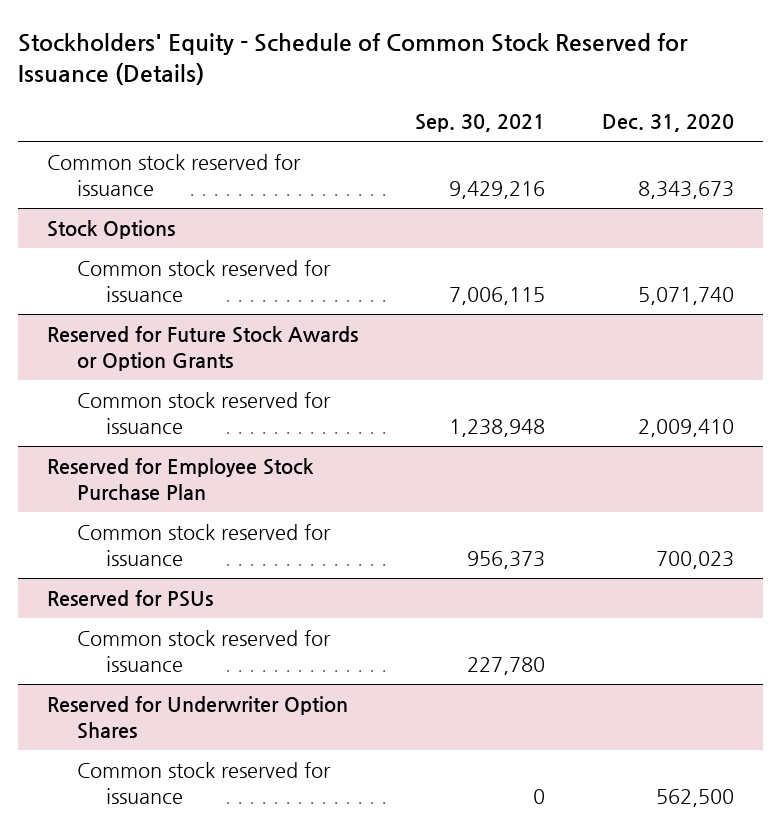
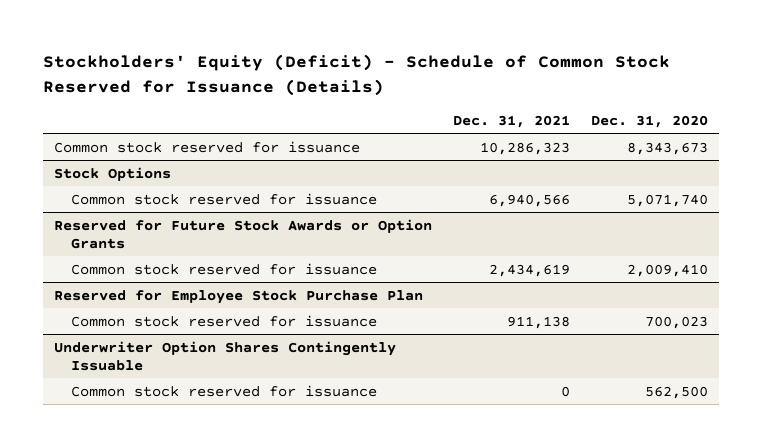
- Stockholders' Equity - Schedule of Common Stock Reserved for Issuance (Details)
+ Stockholders' Equity (Deficit) - Schedule of Common Stock Reserved for Issuance (Details)
- | Sep. 30, 2021 | Dec. 31, 2020
+ | Dec. 31, 2021 | Dec. 31, 2020
- Reserved for PSUs
- Common stock reserved for issuance | 227,780 |
- Reserved for Underwriter Option Shares
+ Underwriter Option Shares Contingently Issuable

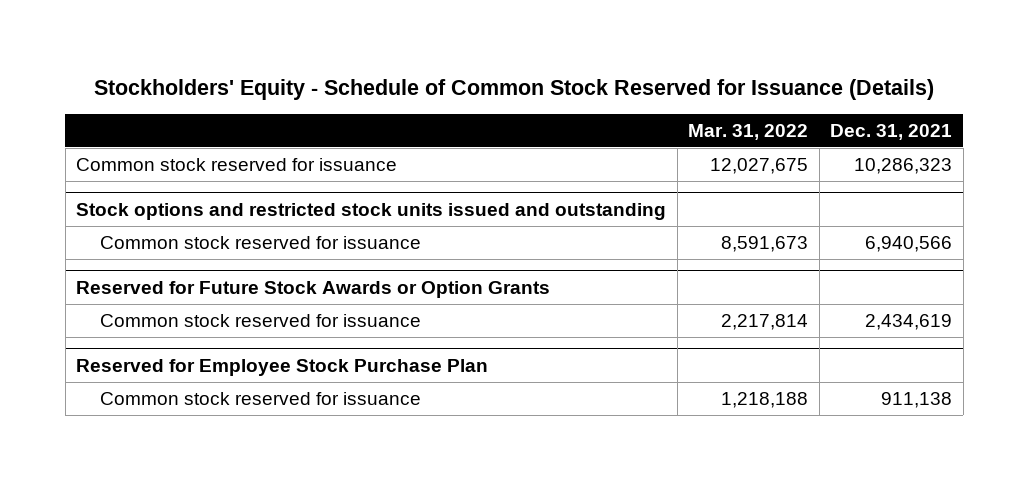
- Stockholders' Equity (Deficit) - Schedule of Common Stock Reserved for Issuance (Details)
+ Stockholders' Equity - Schedule of Common Stock Reserved for Issuance (Details)
- | Dec. 31, 2021 | Dec. 31, 2020
+ | Mar. 31, 2022 | Dec. 31, 2021
- Stock Options
+ Stock options and restricted stock units issued and outstanding
- Underwriter Option Shares Contingently Issuable
- Common stock reserved for issuance | 0 | 562,500

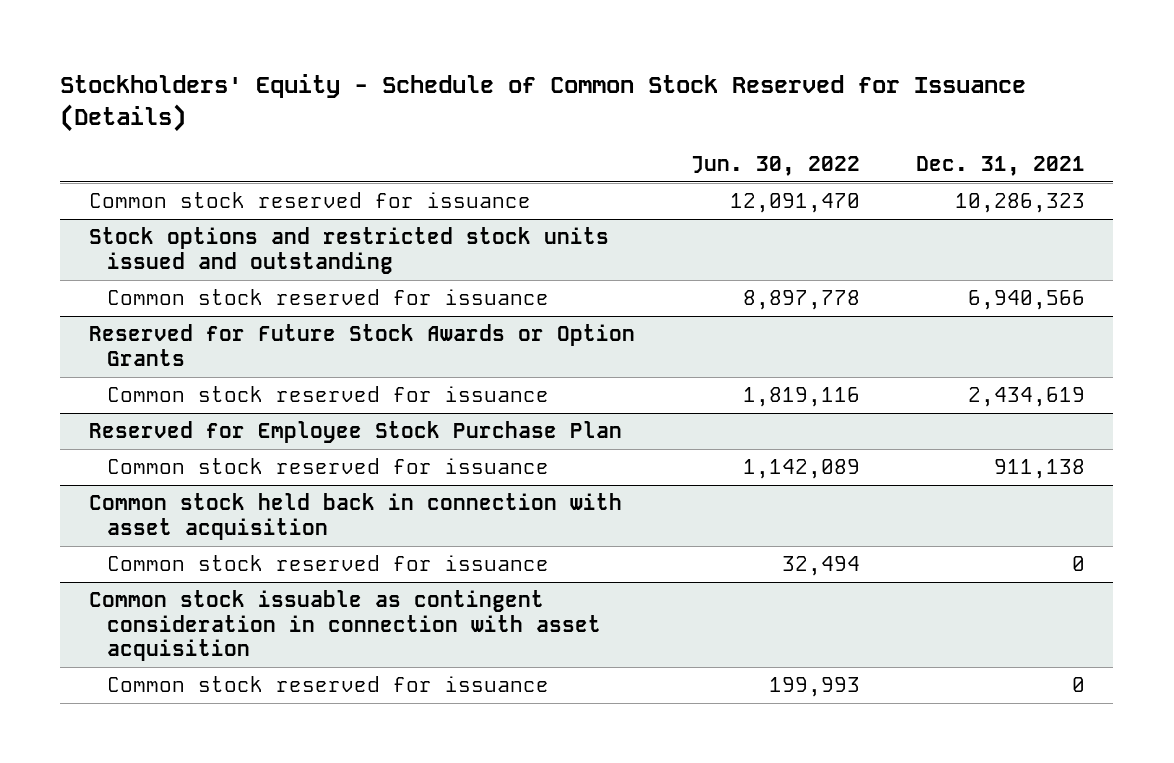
- | Mar. 31, 2022 | Dec. 31, 2021
+ | Jun. 30, 2022 | Dec. 31, 2021
+ Common stock held back in connection with asset acquisition
+ Common stock reserved for issuance | 32,494 | 0
+ Common stock issuable as contingent consideration in connection with asset acquisition
+ Common stock reserved for issuance | 199,993 | 0

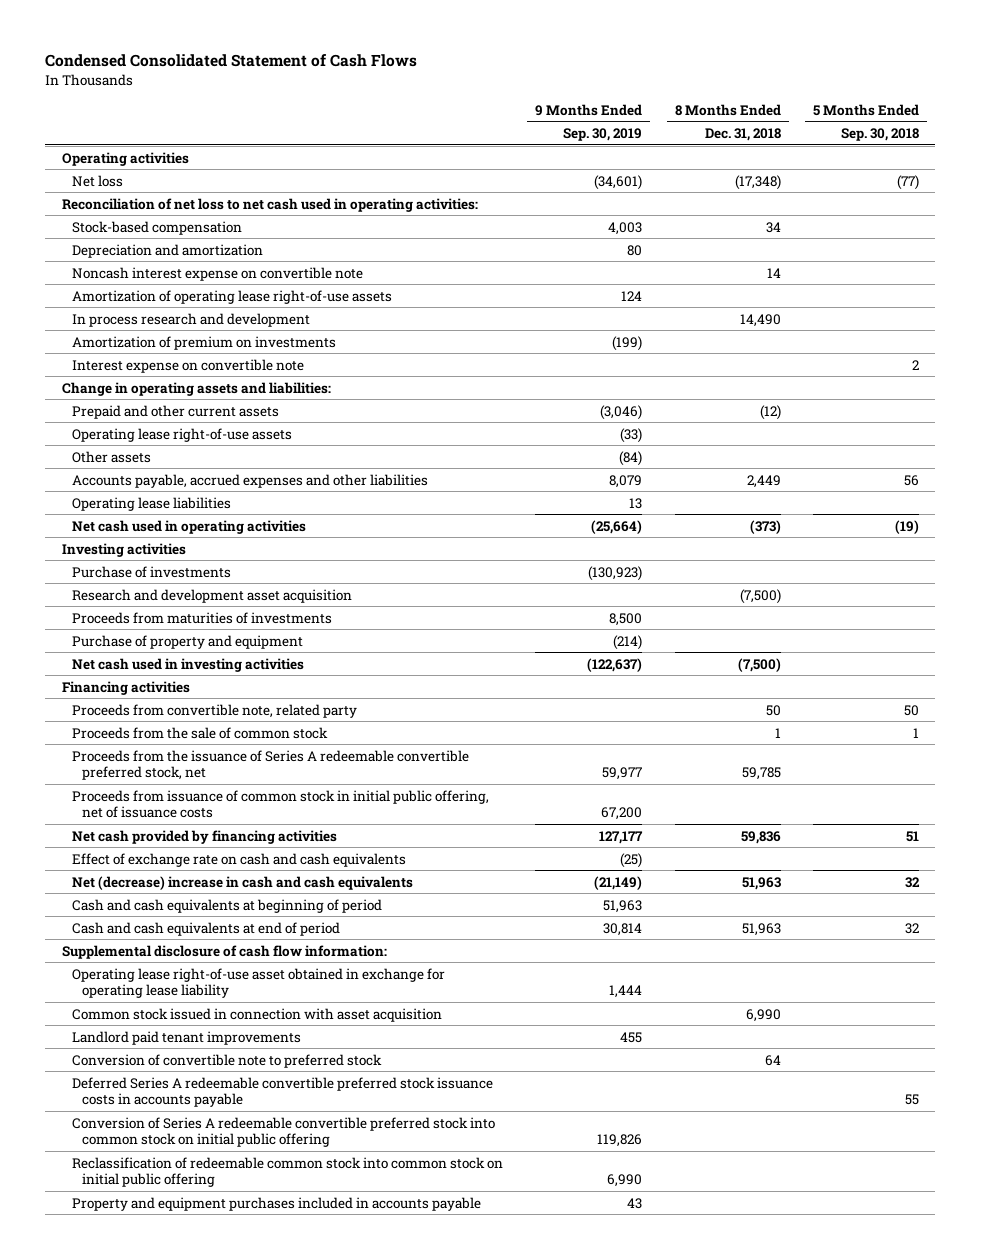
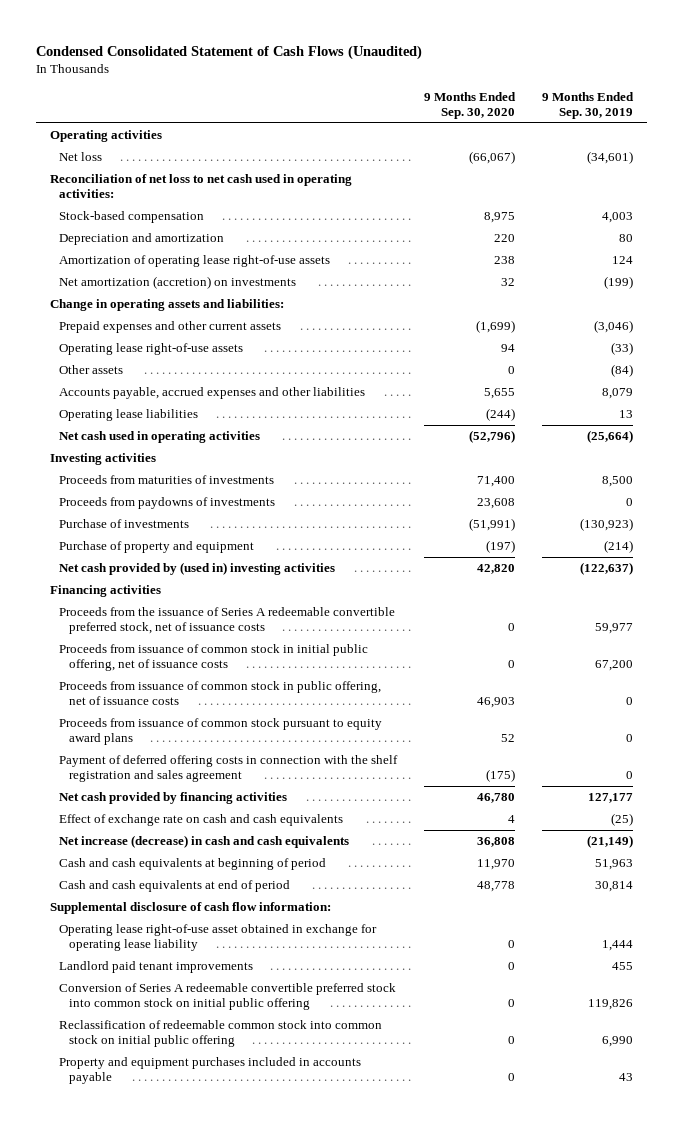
- Condensed Consolidated Statement of Cash Flows
+ Condensed Consolidated Statement of Cash Flows (Unaudited)
- | 9 Months Ended Sep. 30, 2019 | 8 Months Ended Dec. 31, 2018 | 5 Months Ended Sep. 30, 2018
+ | 9 Months Ended Sep. 30, 2020 | 9 Months Ended Sep. 30, 2019
- Noncash interest expense on convertible note | | 14 |
- In process research and development | | 14,490 |
- Amortization of premium on investments | (199) | |
- Interest expense on convertible note | | | 2
+ Net amortization (accretion) on investments | 32 | (199)
- Prepaid and other current assets | (3,046) | (12) |
+ Prepaid expenses and other current assets | (1,699) | (3,046)
- Research and development asset acquisition | | (7,500) |
+ Proceeds from paydowns of investments | 23,608 | 0
moved down: Purchase of investments | (51,991) | (130,923)
- Net cash used in investing activities | (122,637) | (7,500) |
+ Net cash provided by (used in) investing activities | 42,820 | (122,637)
- Proceeds from convertible note, related party | | 50 | 50
- Proceeds from the sale of common stock | | 1 | 1
- Proceeds from the issuance of Series A redeemable convertible preferred stock, net | 59,977 | 59,785 |
+ Proceeds from the issuance of Series A redeemable convertible preferred stock, net of issuance costs | 0 | 59,977
+ Proceeds from issuance of common stock in public offering, net of issuance costs | 46,903 | 0
+ Proceeds from issuance of common stock pursuant to equity award plans | 52 | 0
+ Payment of deferred offering costs in connection with the shelf registration and sales agreement | (175) | 0
- Net (decrease) increase in cash and cash equivalents | (21,149) | 51,963 | 32
+ Net increase (decrease) in cash and cash equivalents | 36,808 | (21,149)
- Common stock issued in connection with asset acquisition | | 6,990 |
- Conversion of convertible note to preferred stock | | 64 |
- Deferred Series A redeemable convertible preferred stock issuance costs in accounts payable | | | 55

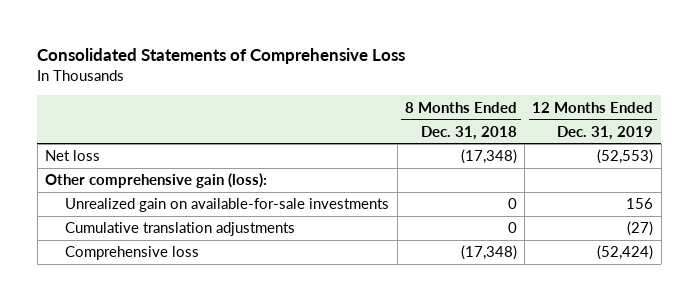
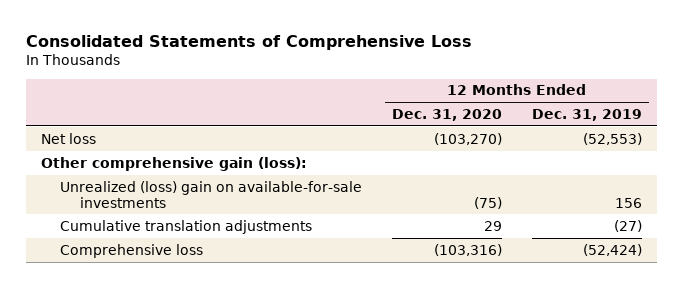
- | 8 Months Ended Dec. 31, 2018 | 12 Months Ended Dec. 31, 2019
+ | 12 Months Ended Dec. 31, 2020 | 12 Months Ended Dec. 31, 2019
- Unrealized gain on available-for-sale investments | 0 | 156
+ Unrealized (loss) gain on available-for-sale investments | (75) | 156

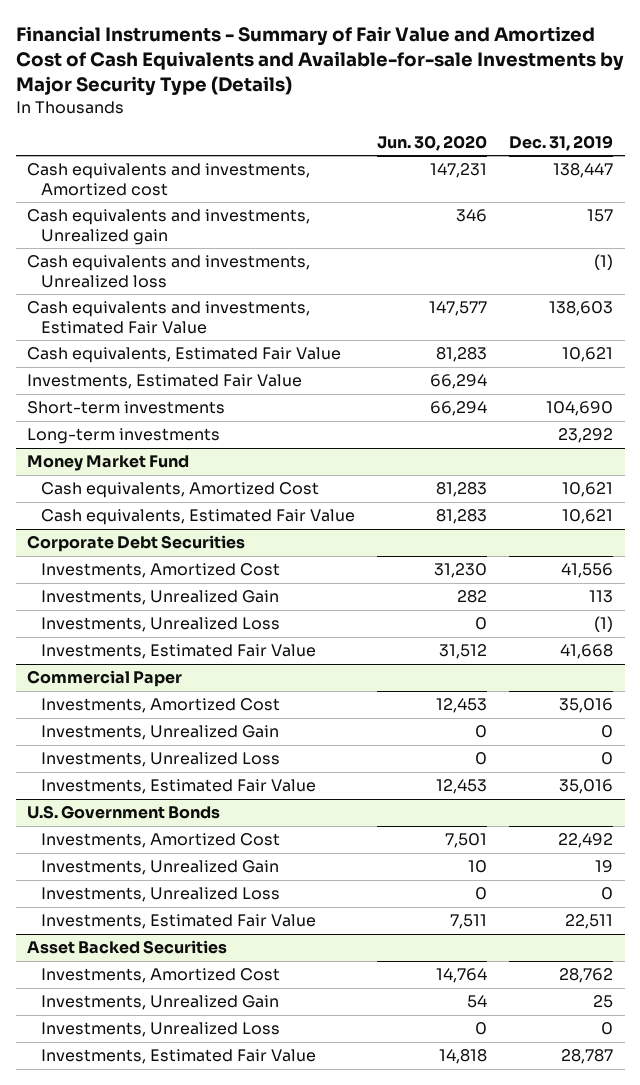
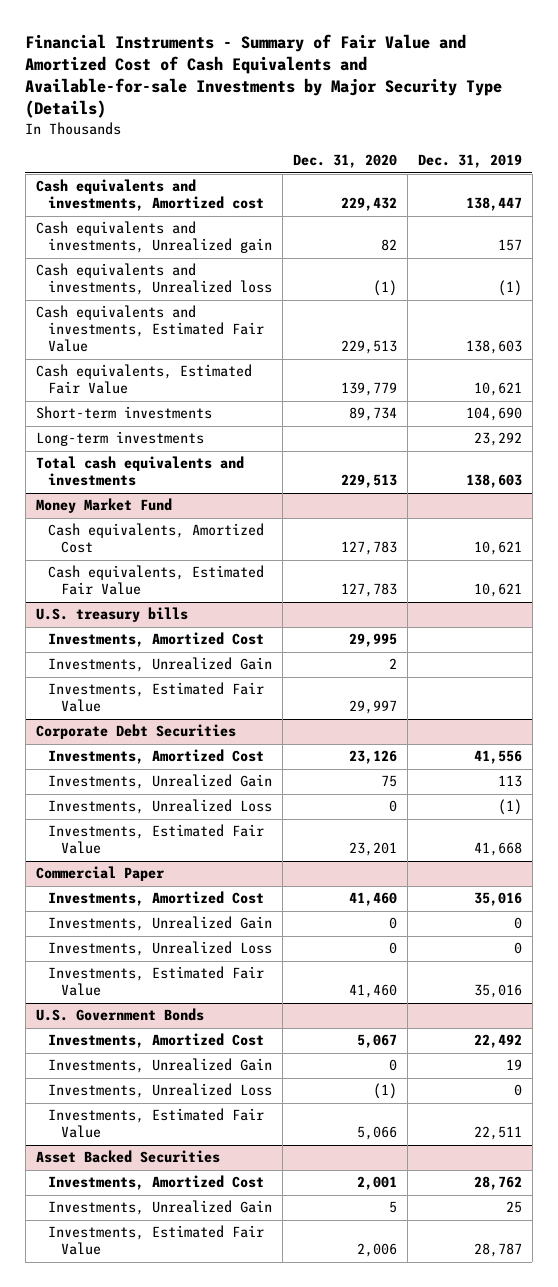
- | Jun. 30, 2020 | Dec. 31, 2019
+ | Dec. 31, 2020 | Dec. 31, 2019
- Investments, Estimated Fair Value | 66,294 |
+ Total cash equivalents and investments | 229,513 | 138,603
+ U.S. treasury bills
+ Investments, Amortized Cost | 29,995 |
+ Investments, Unrealized Gain | 2 |
+ Investments, Estimated Fair Value | 29,997 |
@ Asset Backed Securities
- Investments, Unrealized Loss | 0 | 0

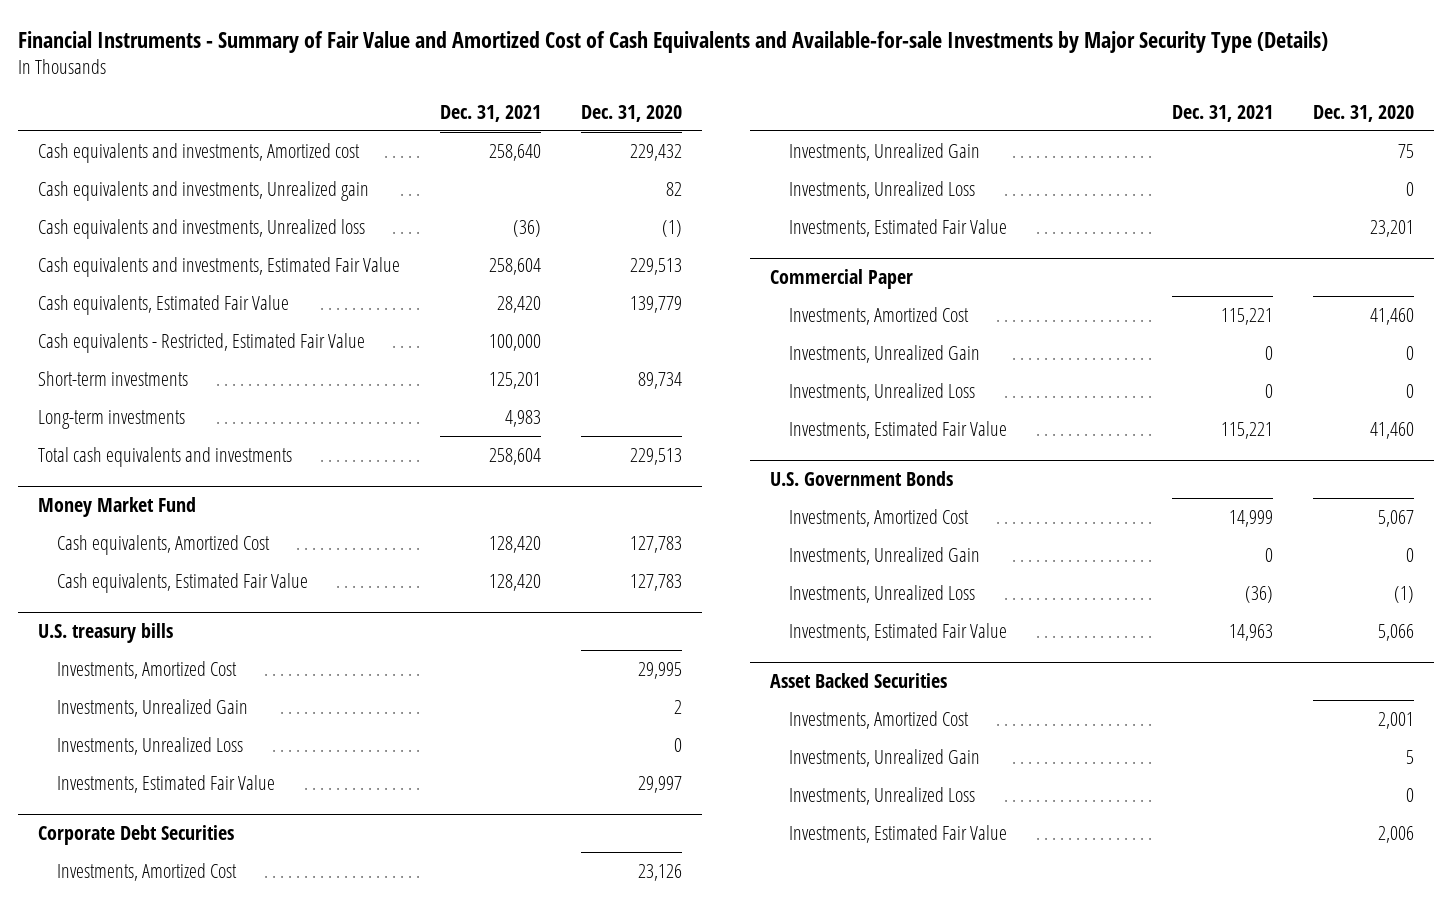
- | Dec. 31, 2020 | Dec. 31, 2019
+ | Dec. 31, 2021 | Dec. 31, 2020
+ Cash equivalents - Restricted, Estimated Fair Value | 100,000 |
@ U.S. treasury bills
+ Investments, Unrealized Loss | | 0
@ Asset Backed Securities
+ Investments, Unrealized Loss | | 0

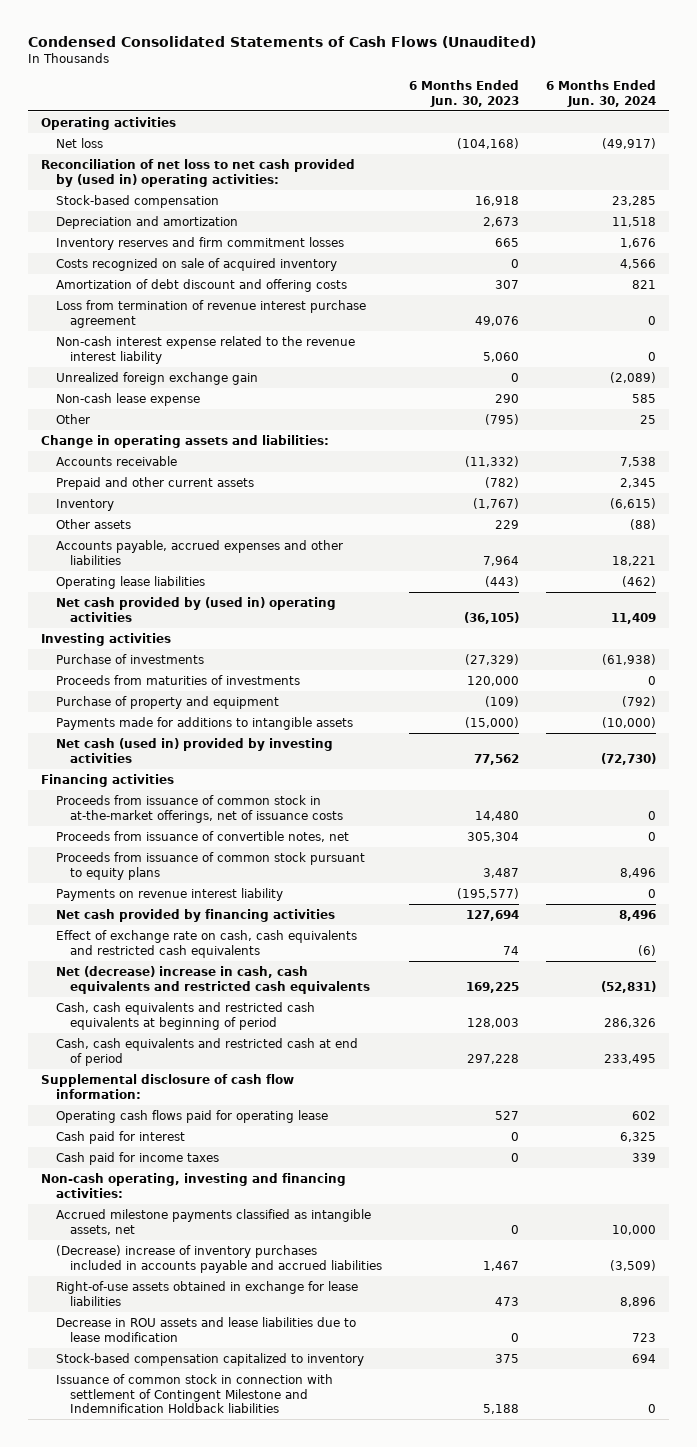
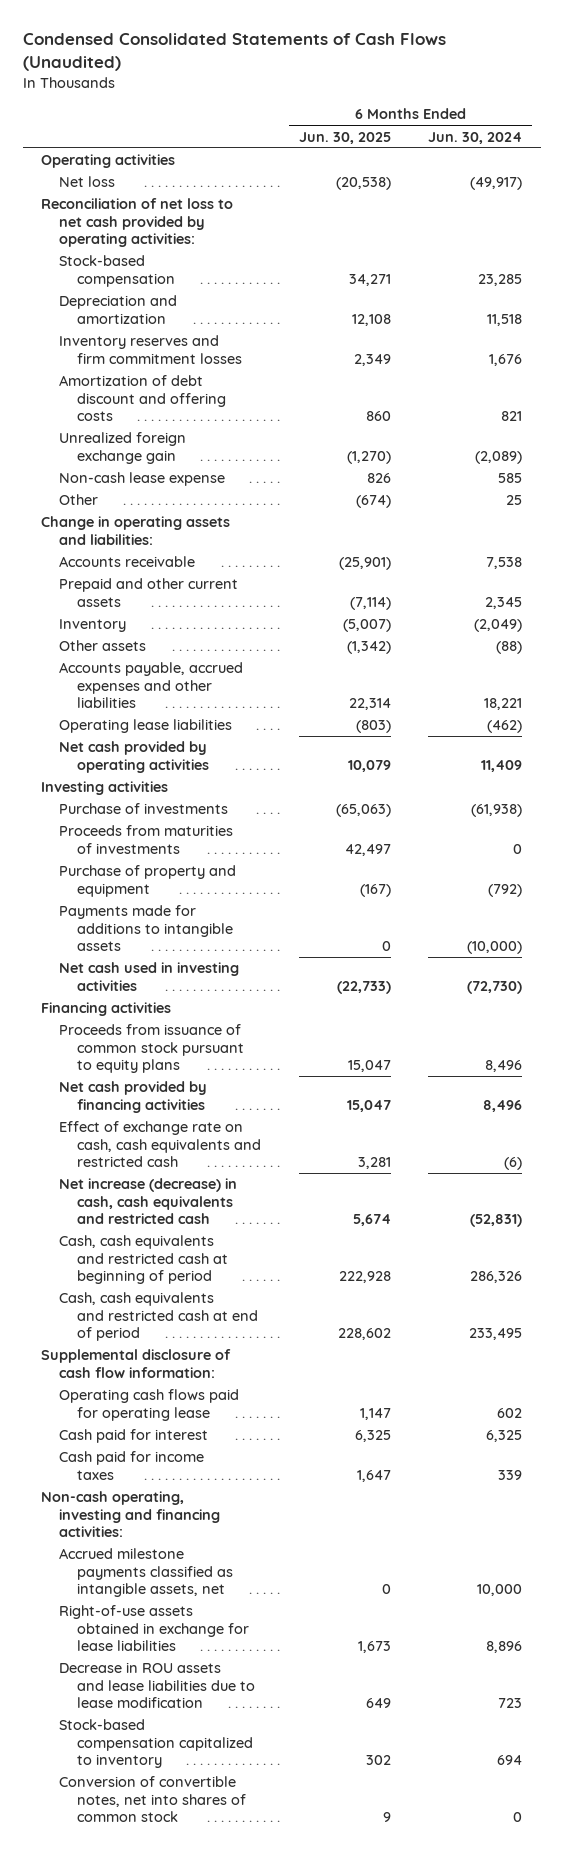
- | 6 Months Ended Jun. 30, 2023 | 6 Months Ended Jun. 30, 2024
+ | 6 Months Ended Jun. 30, 2025 | 6 Months Ended Jun. 30, 2024
- Reconciliation of net loss to net cash provided by (used in) operating activities:
+ Reconciliation of net loss to net cash provided by operating activities:
- Costs recognized on sale of acquired inventory | 0 | 4,566
- Loss from termination of revenue interest purchase agreement | 49,076 | 0
- Non-cash interest expense related to the revenue interest liability | 5,060 | 0
- Inventory | (1,767) | (6,615)
+ Inventory | (5,007) | (2,049)
- Net cash provided by (used in) operating activities | (36,105) | 11,409
+ Net cash provided by operating activities | 10,079 | 11,409
- Net cash (used in) provided by investing activities | 77,562 | (72,730)
+ Net cash used in investing activities | (22,733) | (72,730)
- Proceeds from issuance of common stock in at-the-market offerings, net of issuance costs | 14,480 | 0
- Proceeds from issuance of convertible notes, net | 305,304 | 0
- Payments on revenue interest liability | (195,577) | 0
- Effect of exchange rate on cash, cash equivalents and restricted cash equivalents | 74 | (6)
- Net (decrease) increase in cash, cash equivalents and restricted cash equivalents | 169,225 | (52,831)
- Cash, cash equivalents and restricted cash equivalents at beginning of period | 128,003 | 286,326
+ Effect of exchange rate on cash, cash equivalents and restricted cash | 3,281 | (6)
+ Net increase (decrease) in cash, cash equivalents and restricted cash | 5,674 | (52,831)
+ Cash, cash equivalents and restricted cash at beginning of period | 222,928 | 286,326
- (Decrease) increase of inventory purchases included in accounts payable and accrued liabilities | 1,467 | (3,509)
- Issuance of common stock in connection with settlement of Contingent Milestone and Indemnification Holdback liabilities | 5,188 | 0
+ Conversion of convertible notes, net into shares of common stock | 9 | 0

